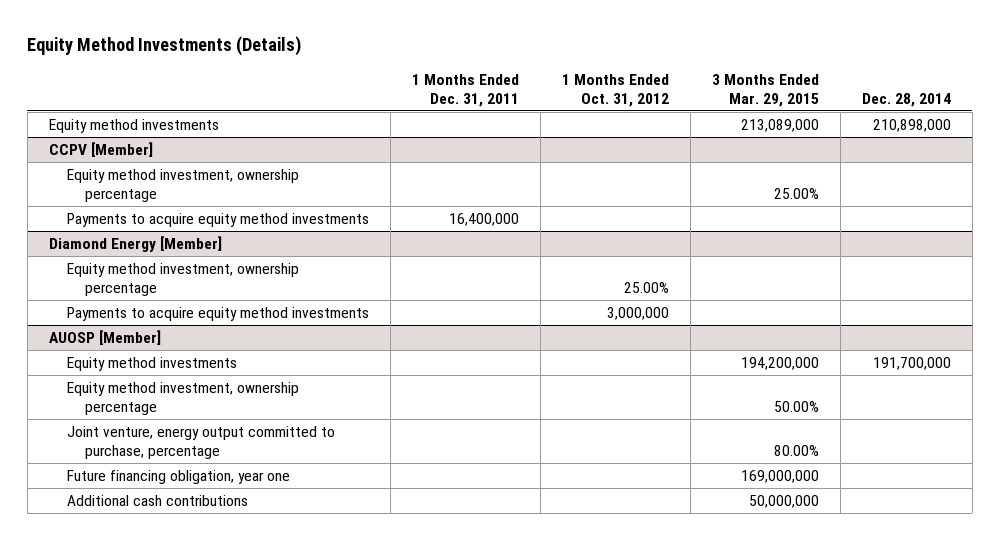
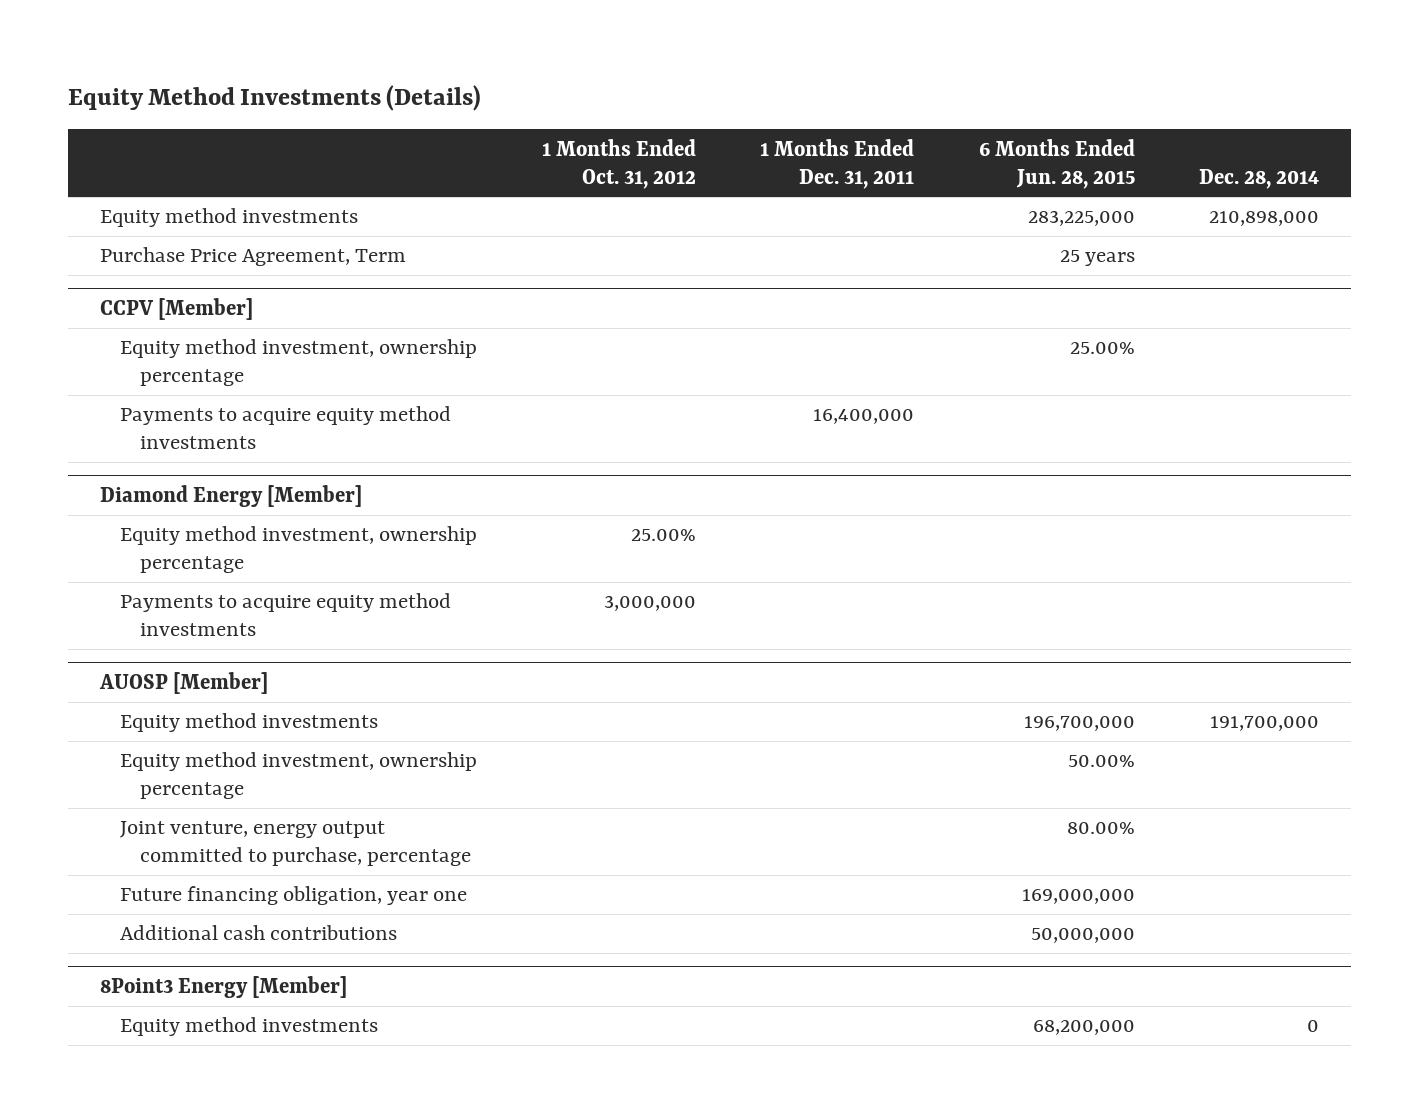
- | 1 Months Ended Dec. 31, 2011 | 1 Months Ended Oct. 31, 2012 | 3 Months Ended Mar. 29, 2015 | Dec. 28, 2014
+ | 1 Months Ended Oct. 31, 2012 | 1 Months Ended Dec. 31, 2011 | 6 Months Ended Jun. 28, 2015 | Dec. 28, 2014
+ Purchase Price Agreement, Term | | | 25 years |
+ 8Point3 Energy [Member]
+ Equity method investments | | | 68,200,000 | 0

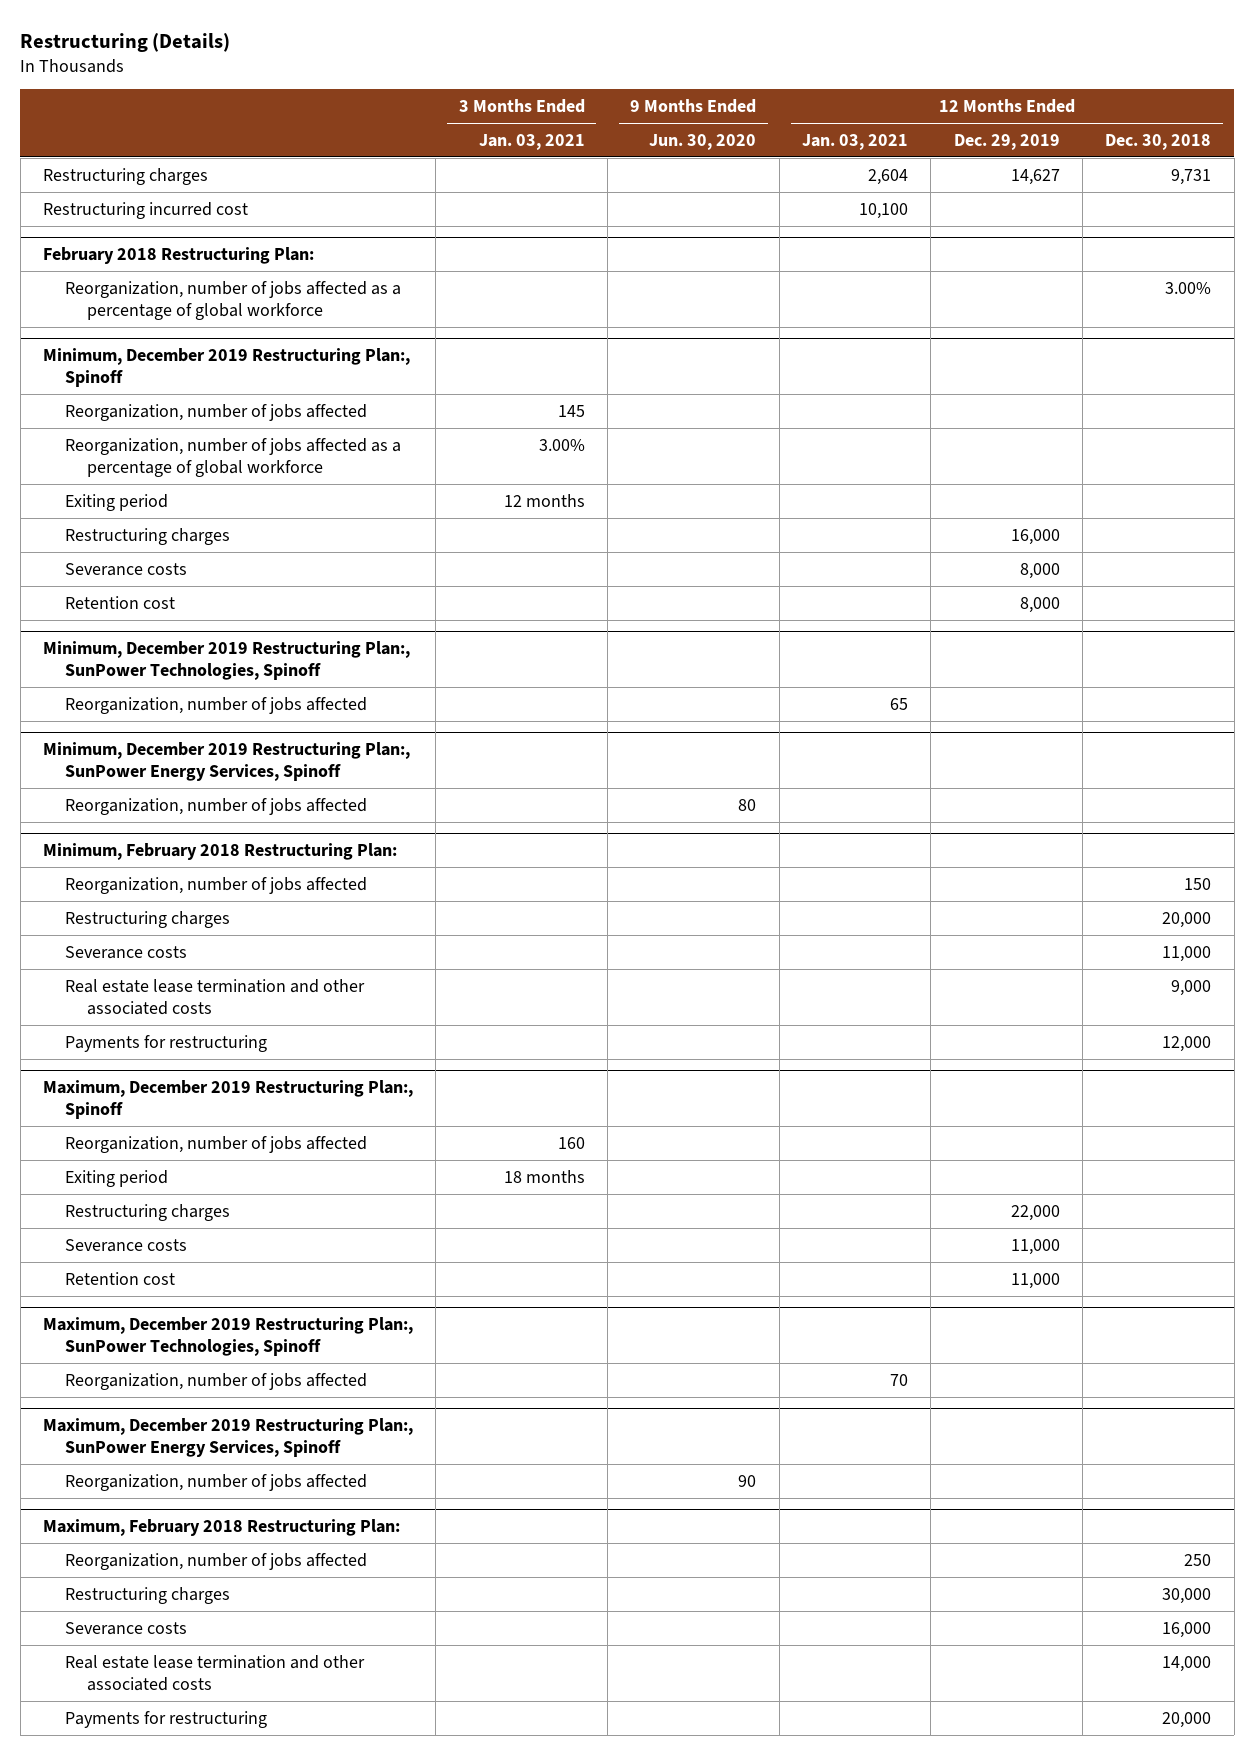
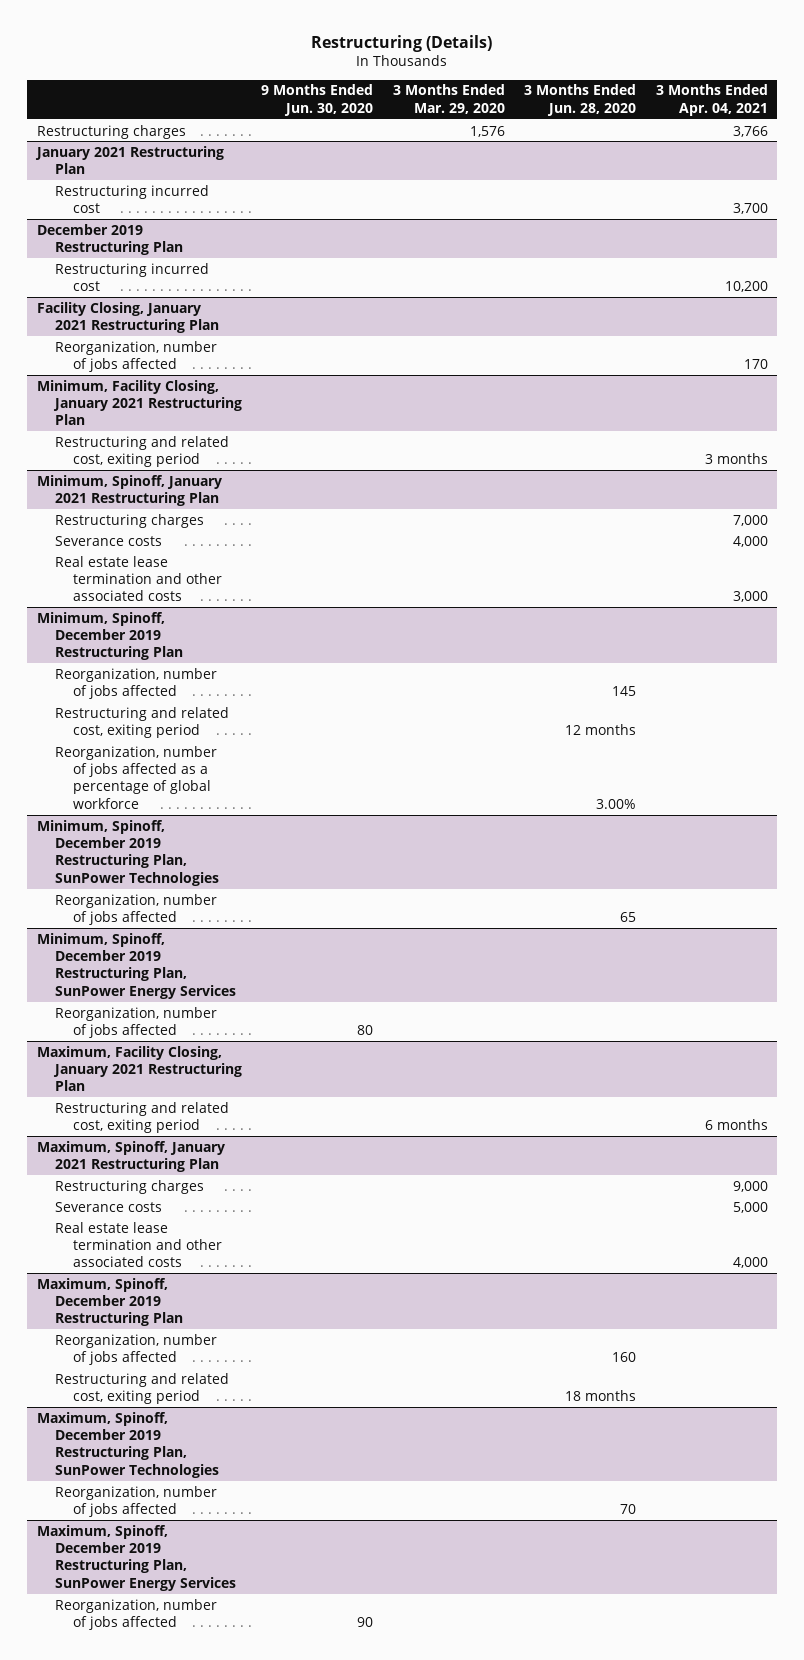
- | 3 Months Ended Jan. 03, 2021 | 9 Months Ended Jun. 30, 2020 | 12 Months Ended Jan. 03, 2021 | 12 Months Ended Dec. 29, 2019 | 12 Months Ended Dec. 30, 2018
+ | 9 Months Ended Jun. 30, 2020 | 3 Months Ended Mar. 29, 2020 | 3 Months Ended Jun. 28, 2020 | 3 Months Ended Apr. 04, 2021
- Restructuring incurred cost | | | 10,100 | |
- February 2018 Restructuring Plan:
- Reorganization, number of jobs affected as a percentage of global workforce | | | | | 3.00%
- Minimum, December 2019 Restructuring Plan:, Spinoff
+ January 2021 Restructuring Plan
+ Restructuring incurred cost | | | | 3,700
+ December 2019 Restructuring Plan
+ Restructuring incurred cost | | | | 10,200
+ Facility Closing, January 2021 Restructuring Plan
+ Reorganization, number of jobs affected | | | | 170
+ Minimum, Facility Closing, January 2021 Restructuring Plan
+ Restructuring and related cost, exiting period | | | | 3 months
+ Minimum, Spinoff, January 2021 Restructuring Plan
+ Restructuring charges | | | | 7,000
+ Severance costs | | | | 4,000
+ Real estate lease termination and other associated costs | | | | 3,000
+ Minimum, Spinoff, December 2019 Restructuring Plan
+ Restructuring and related cost, exiting period | | | 12 months |
- Exiting period | 12 months | | | |
- Restructuring charges | | | | 16,000 |
- Severance costs | | | | 8,000 |
- Retention cost | | | | 8,000 |
- Minimum, December 2019 Restructuring Plan:, SunPower Technologies, Spinoff
+ Minimum, Spinoff, December 2019 Restructuring Plan, SunPower Technologies
- Minimum, December 2019 Restructuring Plan:, SunPower Energy Services, Spinoff
+ Minimum, Spinoff, December 2019 Restructuring Plan, SunPower Energy Services
- Minimum, February 2018 Restructuring Plan:
- Reorganization, number of jobs affected | | | | | 150
- Restructuring charges | | | | | 20,000
- Severance costs | | | | | 11,000
- Real estate lease termination and other associated costs | | | | | 9,000
- Payments for restructuring | | | | | 12,000
- Maximum, December 2019 Restructuring Plan:, Spinoff
+ Maximum, Facility Closing, January 2021 Restructuring Plan
+ Restructuring and related cost, exiting period | | | | 6 months
+ Maximum, Spinoff, January 2021 Restructuring Plan
+ Restructuring charges | | | | 9,000
+ Severance costs | | | | 5,000
+ Real estate lease termination and other associated costs | | | | 4,000
+ Maximum, Spinoff, December 2019 Restructuring Plan
- Exiting period | 18 months | | | |
- Restructuring charges | | | | 22,000 |
- Severance costs | | | | 11,000 |
- Retention cost | | | | 11,000 |
- Maximum, December 2019 Restructuring Plan:, SunPower Technologies, Spinoff
+ Restructuring and related cost, exiting period | | | 18 months |
+ Maximum, Spinoff, December 2019 Restructuring Plan, SunPower Technologies
- Maximum, December 2019 Restructuring Plan:, SunPower Energy Services, Spinoff
+ Maximum, Spinoff, December 2019 Restructuring Plan, SunPower Energy Services
- Maximum, February 2018 Restructuring Plan:
- Reorganization, number of jobs affected | | | | | 250
- Restructuring charges | | | | | 30,000
- Severance costs | | | | | 16,000
- Real estate lease termination and other associated costs | | | | | 14,000
- Payments for restructuring | | | | | 20,000

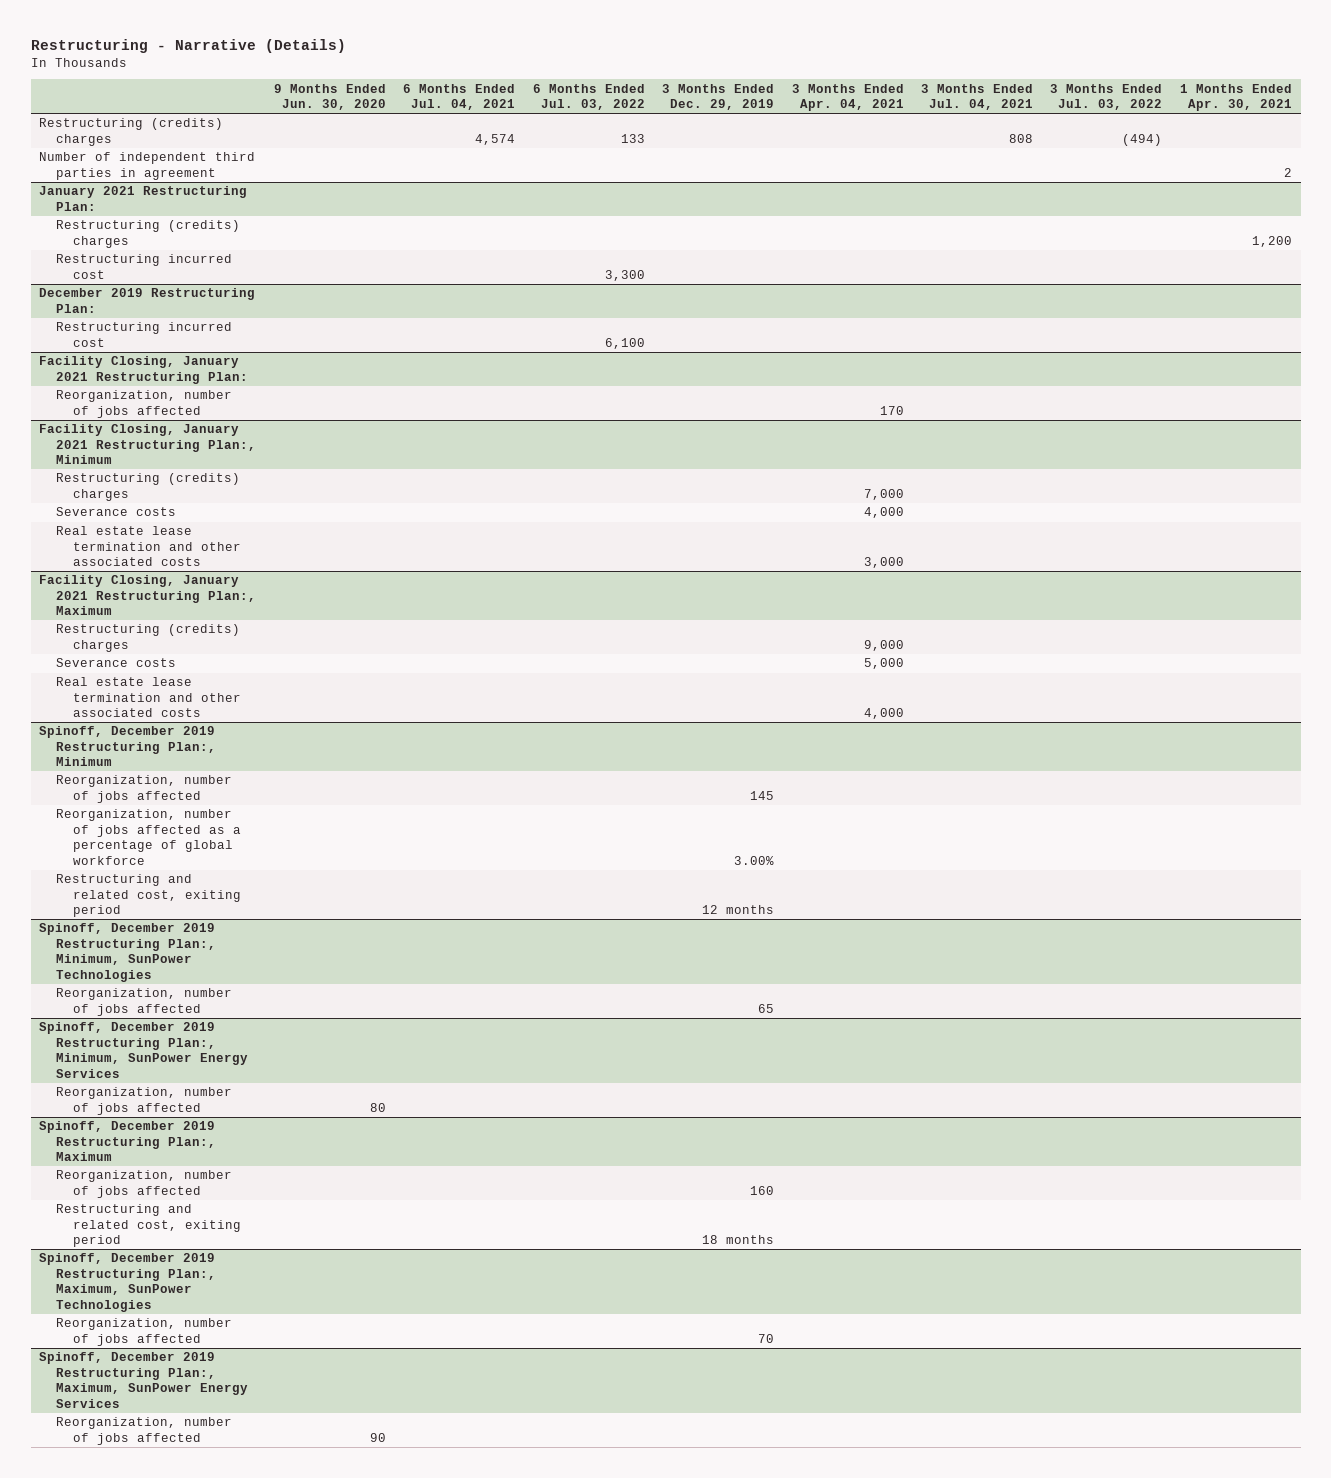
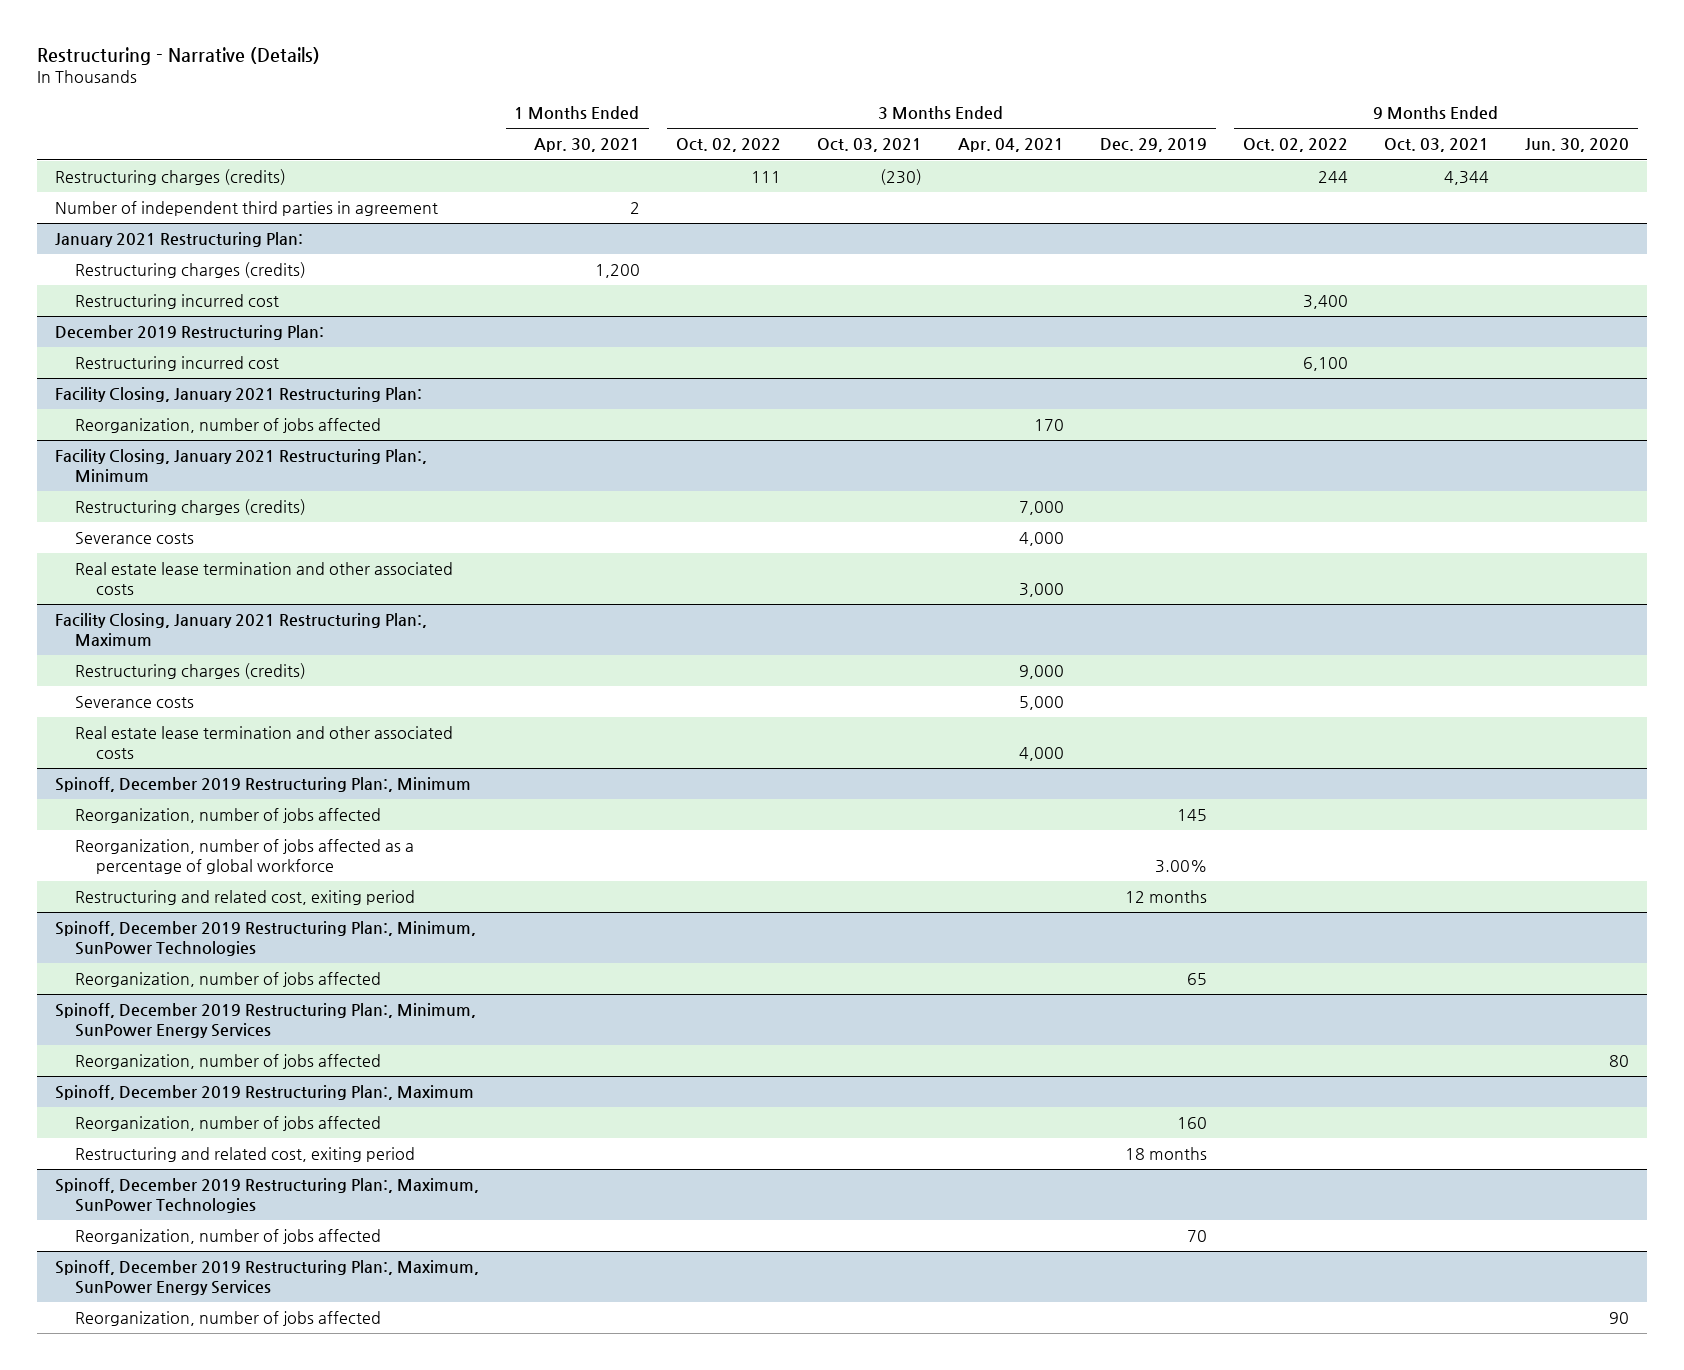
- | 9 Months Ended Jun. 30, 2020 | 6 Months Ended Jul. 04, 2021 | 6 Months Ended Jul. 03, 2022 | 3 Months Ended Dec. 29, 2019 | 3 Months Ended Apr. 04, 2021 | 3 Months Ended Jul. 04, 2021 | 3 Months Ended Jul. 03, 2022 | 1 Months Ended Apr. 30, 2021
+ | 1 Months Ended Apr. 30, 2021 | 3 Months Ended Oct. 02, 2022 | 3 Months Ended Oct. 03, 2021 | 3 Months Ended Apr. 04, 2021 | 3 Months Ended Dec. 29, 2019 | 9 Months Ended Oct. 02, 2022 | 9 Months Ended Oct. 03, 2021 | 9 Months Ended Jun. 30, 2020
- Restructuring (credits) charges | | 4,574 | 133 | | | 808 | (494) |
+ Restructuring charges (credits) | | 111 | (230) | | | 244 | 4,344 |
@ January 2021 Restructuring Plan:
- Restructuring (credits) charges | | | | | | | | 1,200
+ Restructuring charges (credits) | 1,200 | | | | | | |
@ Facility Closing, January 2021 Restructuring Plan:, Minimum
- Restructuring (credits) charges | | | | | 7,000 | | |
+ Restructuring charges (credits) | | | | 7,000 | | | |
@ Facility Closing, January 2021 Restructuring Plan:, Maximum
- Restructuring (credits) charges | | | | | 9,000 | | |
+ Restructuring charges (credits) | | | | 9,000 | | | |

